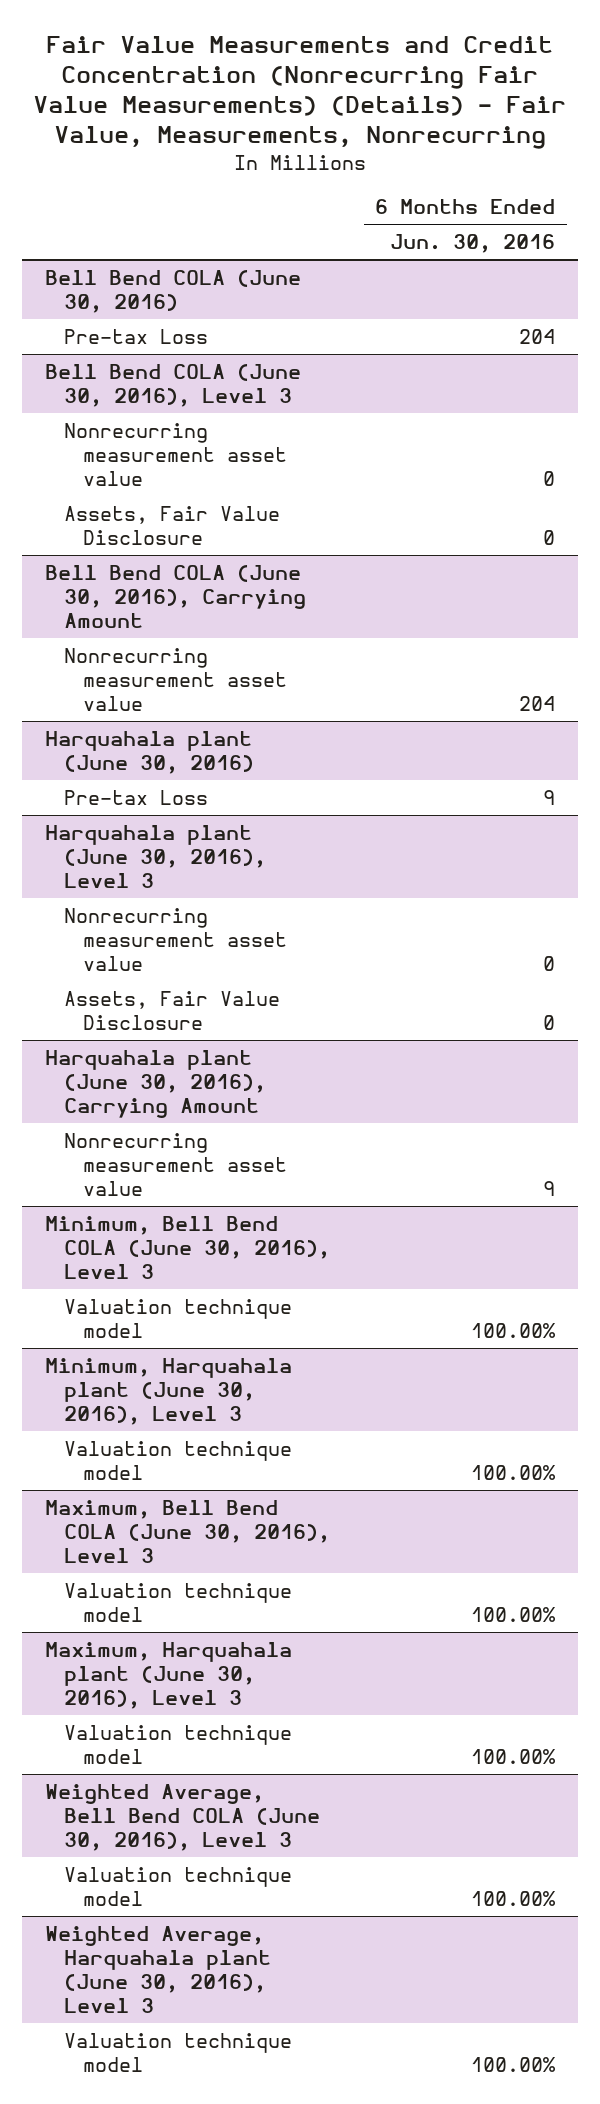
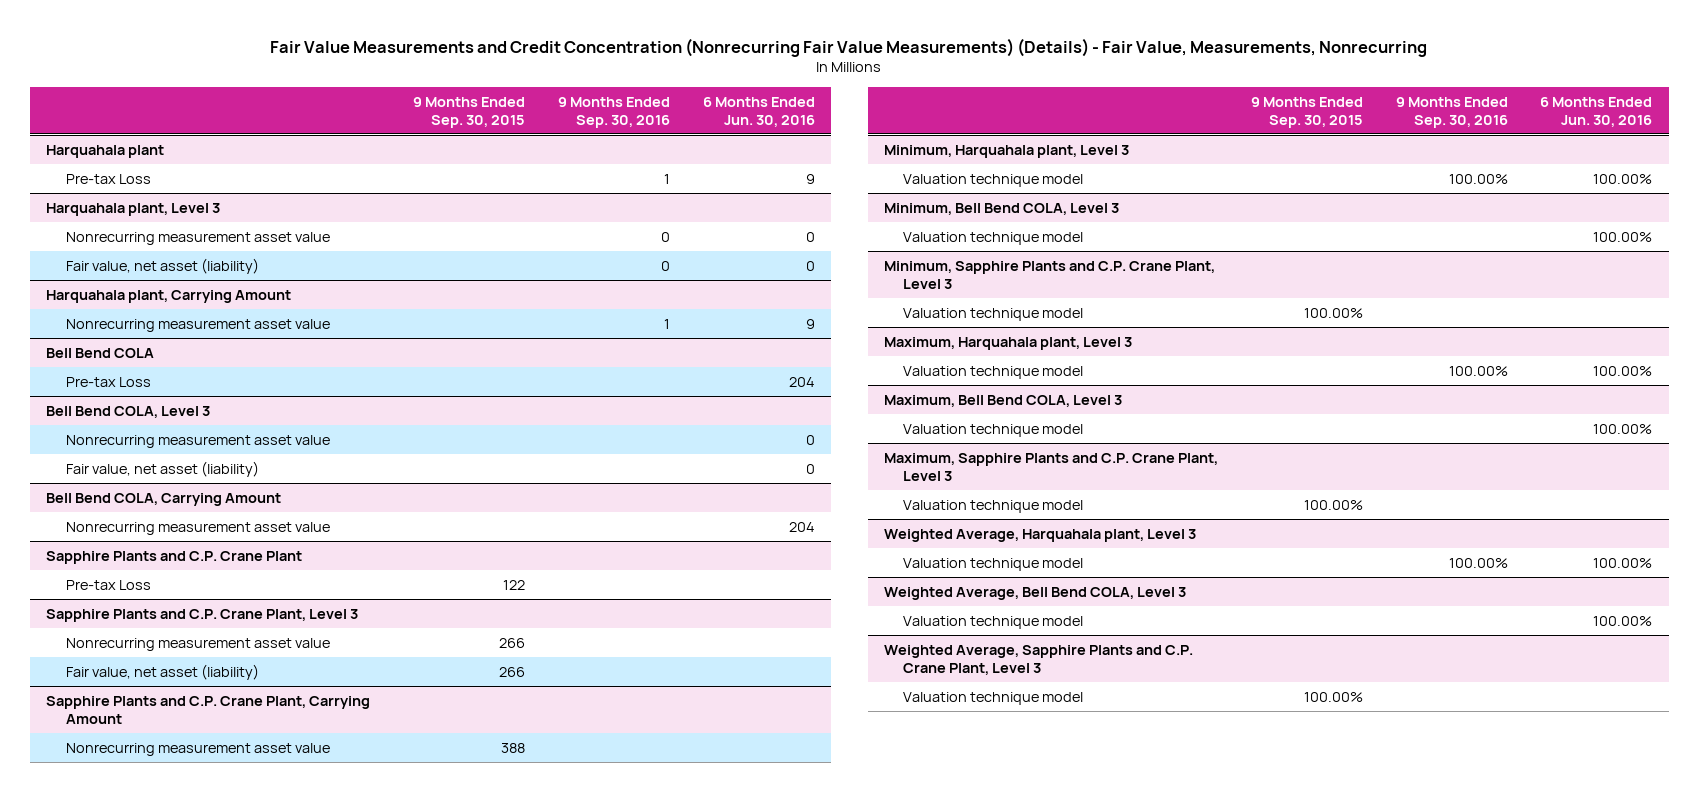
- | 6 Months Ended Jun. 30, 2016
+ | 9 Months Ended Sep. 30, 2015 | 9 Months Ended Sep. 30, 2016 | 6 Months Ended Jun. 30, 2016
- Bell Bend COLA (June 30, 2016)
- Pre-tax Loss | 204
- Bell Bend COLA (June 30, 2016), Level 3
- Nonrecurring measurement asset value | 0
- Assets, Fair Value Disclosure | 0
- Bell Bend COLA (June 30, 2016), Carrying Amount
- Nonrecurring measurement asset value | 204
- Harquahala plant (June 30, 2016)
+ Harquahala plant
- Harquahala plant (June 30, 2016), Level 3
+ Harquahala plant, Level 3
- Assets, Fair Value Disclosure | 0
- Harquahala plant (June 30, 2016), Carrying Amount
+ Fair value, net asset (liability) | | 0 | 0
+ Harquahala plant, Carrying Amount
- Minimum, Bell Bend COLA (June 30, 2016), Level 3
+ Bell Bend COLA
+ Pre-tax Loss | | | 204
+ Bell Bend COLA, Level 3
+ Nonrecurring measurement asset value | | | 0
+ Fair value, net asset (liability) | | | 0
+ Bell Bend COLA, Carrying Amount
+ Nonrecurring measurement asset value | | | 204
+ Sapphire Plants and C.P. Crane Plant
+ Pre-tax Loss | 122 | |
+ Sapphire Plants and C.P. Crane Plant, Level 3
+ Nonrecurring measurement asset value | 266 | |
+ Fair value, net asset (liability) | 266 | |
+ Sapphire Plants and C.P. Crane Plant, Carrying Amount
+ Nonrecurring measurement asset value | 388 | |
+ Minimum, Harquahala plant, Level 3
- Minimum, Harquahala plant (June 30, 2016), Level 3
+ Minimum, Bell Bend COLA, Level 3
- Maximum, Bell Bend COLA (June 30, 2016), Level 3
+ Minimum, Sapphire Plants and C.P. Crane Plant, Level 3
+ Valuation technique model | 100.00% | |
+ Maximum, Harquahala plant, Level 3
- Maximum, Harquahala plant (June 30, 2016), Level 3
+ Maximum, Bell Bend COLA, Level 3
- Weighted Average, Bell Bend COLA (June 30, 2016), Level 3
+ Maximum, Sapphire Plants and C.P. Crane Plant, Level 3
+ Valuation technique model | 100.00% | |
+ Weighted Average, Harquahala plant, Level 3
- Weighted Average, Harquahala plant (June 30, 2016), Level 3
+ Weighted Average, Bell Bend COLA, Level 3
+ Weighted Average, Sapphire Plants and C.P. Crane Plant, Level 3
+ Valuation technique model | 100.00% | |

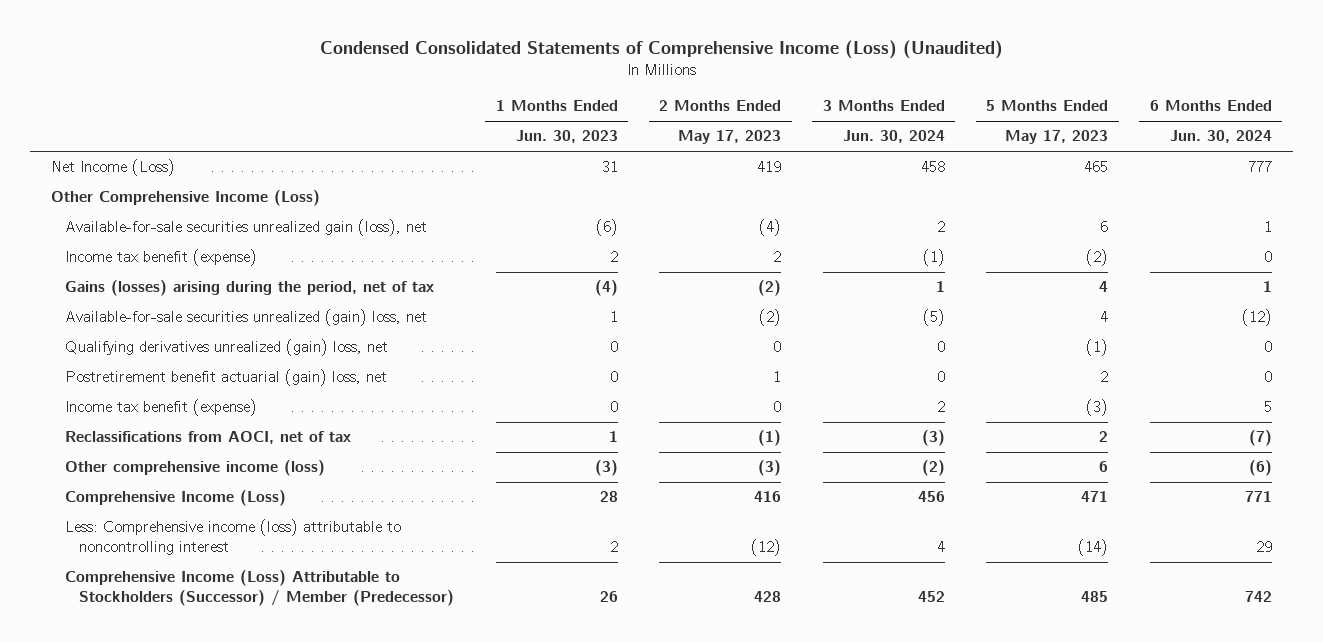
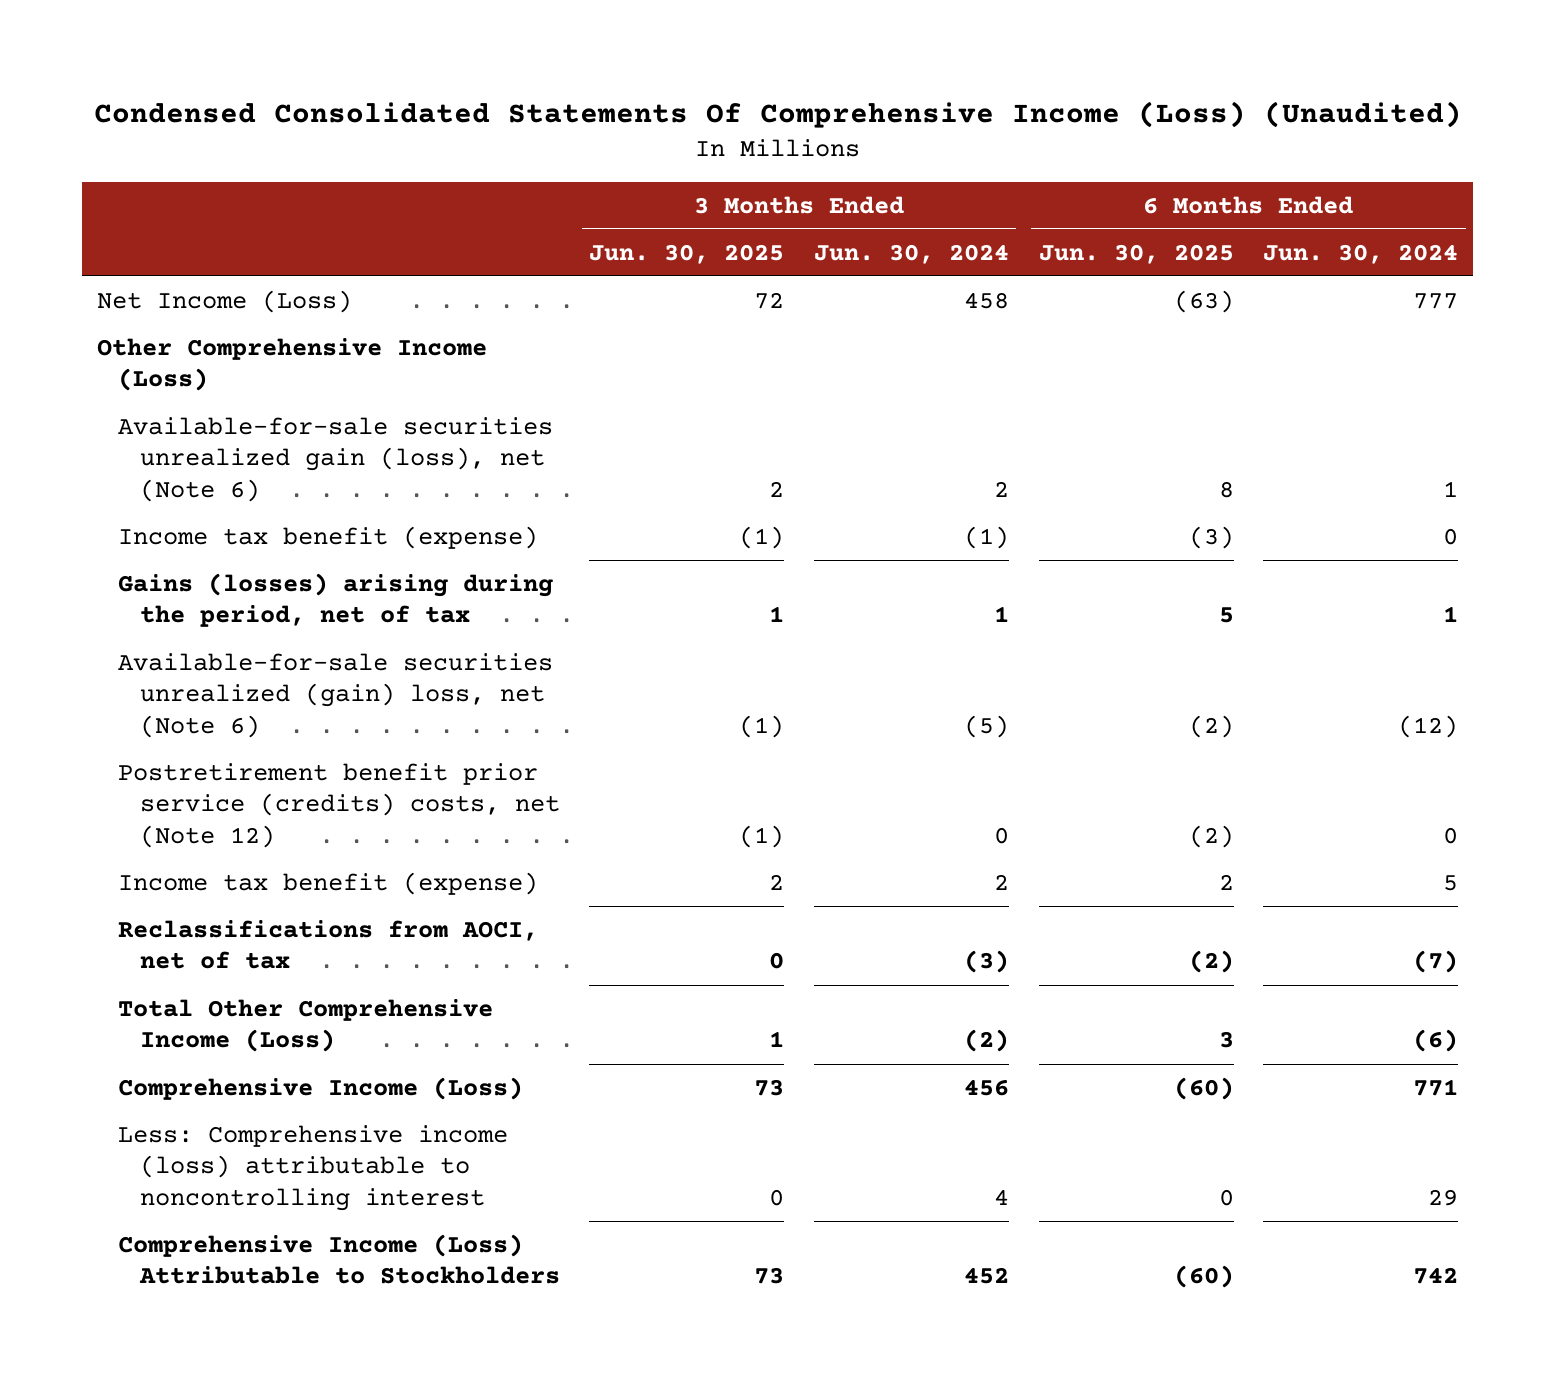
- Condensed Consolidated Statements of Comprehensive Income (Loss) (Unaudited)
+ Condensed Consolidated Statements Of Comprehensive Income (Loss) (Unaudited)
- | 1 Months Ended Jun. 30, 2023 | 2 Months Ended May 17, 2023 | 3 Months Ended Jun. 30, 2024 | 5 Months Ended May 17, 2023 | 6 Months Ended Jun. 30, 2024
+ | 3 Months Ended Jun. 30, 2025 | 3 Months Ended Jun. 30, 2024 | 6 Months Ended Jun. 30, 2025 | 6 Months Ended Jun. 30, 2024
- Available-for-sale securities unrealized gain (loss), net | (6) | (4) | 2 | 6 | 1
+ Available-for-sale securities unrealized gain (loss), net (Note 6) | 2 | 2 | 8 | 1
- Available-for-sale securities unrealized (gain) loss, net | 1 | (2) | (5) | 4 | (12)
- Qualifying derivatives unrealized (gain) loss, net | 0 | 0 | 0 | (1) | 0
- Postretirement benefit actuarial (gain) loss, net | 0 | 1 | 0 | 2 | 0
+ Available-for-sale securities unrealized (gain) loss, net (Note 6) | (1) | (5) | (2) | (12)
+ Postretirement benefit prior service (credits) costs, net (Note 12) | (1) | 0 | (2) | 0
- Other comprehensive income (loss) | (3) | (3) | (2) | 6 | (6)
+ Total Other Comprehensive Income (Loss) | 1 | (2) | 3 | (6)
- Comprehensive Income (Loss) Attributable to Stockholders (Successor) / Member (Predecessor) | 26 | 428 | 452 | 485 | 742
+ Comprehensive Income (Loss) Attributable to Stockholders | 73 | 452 | (60) | 742

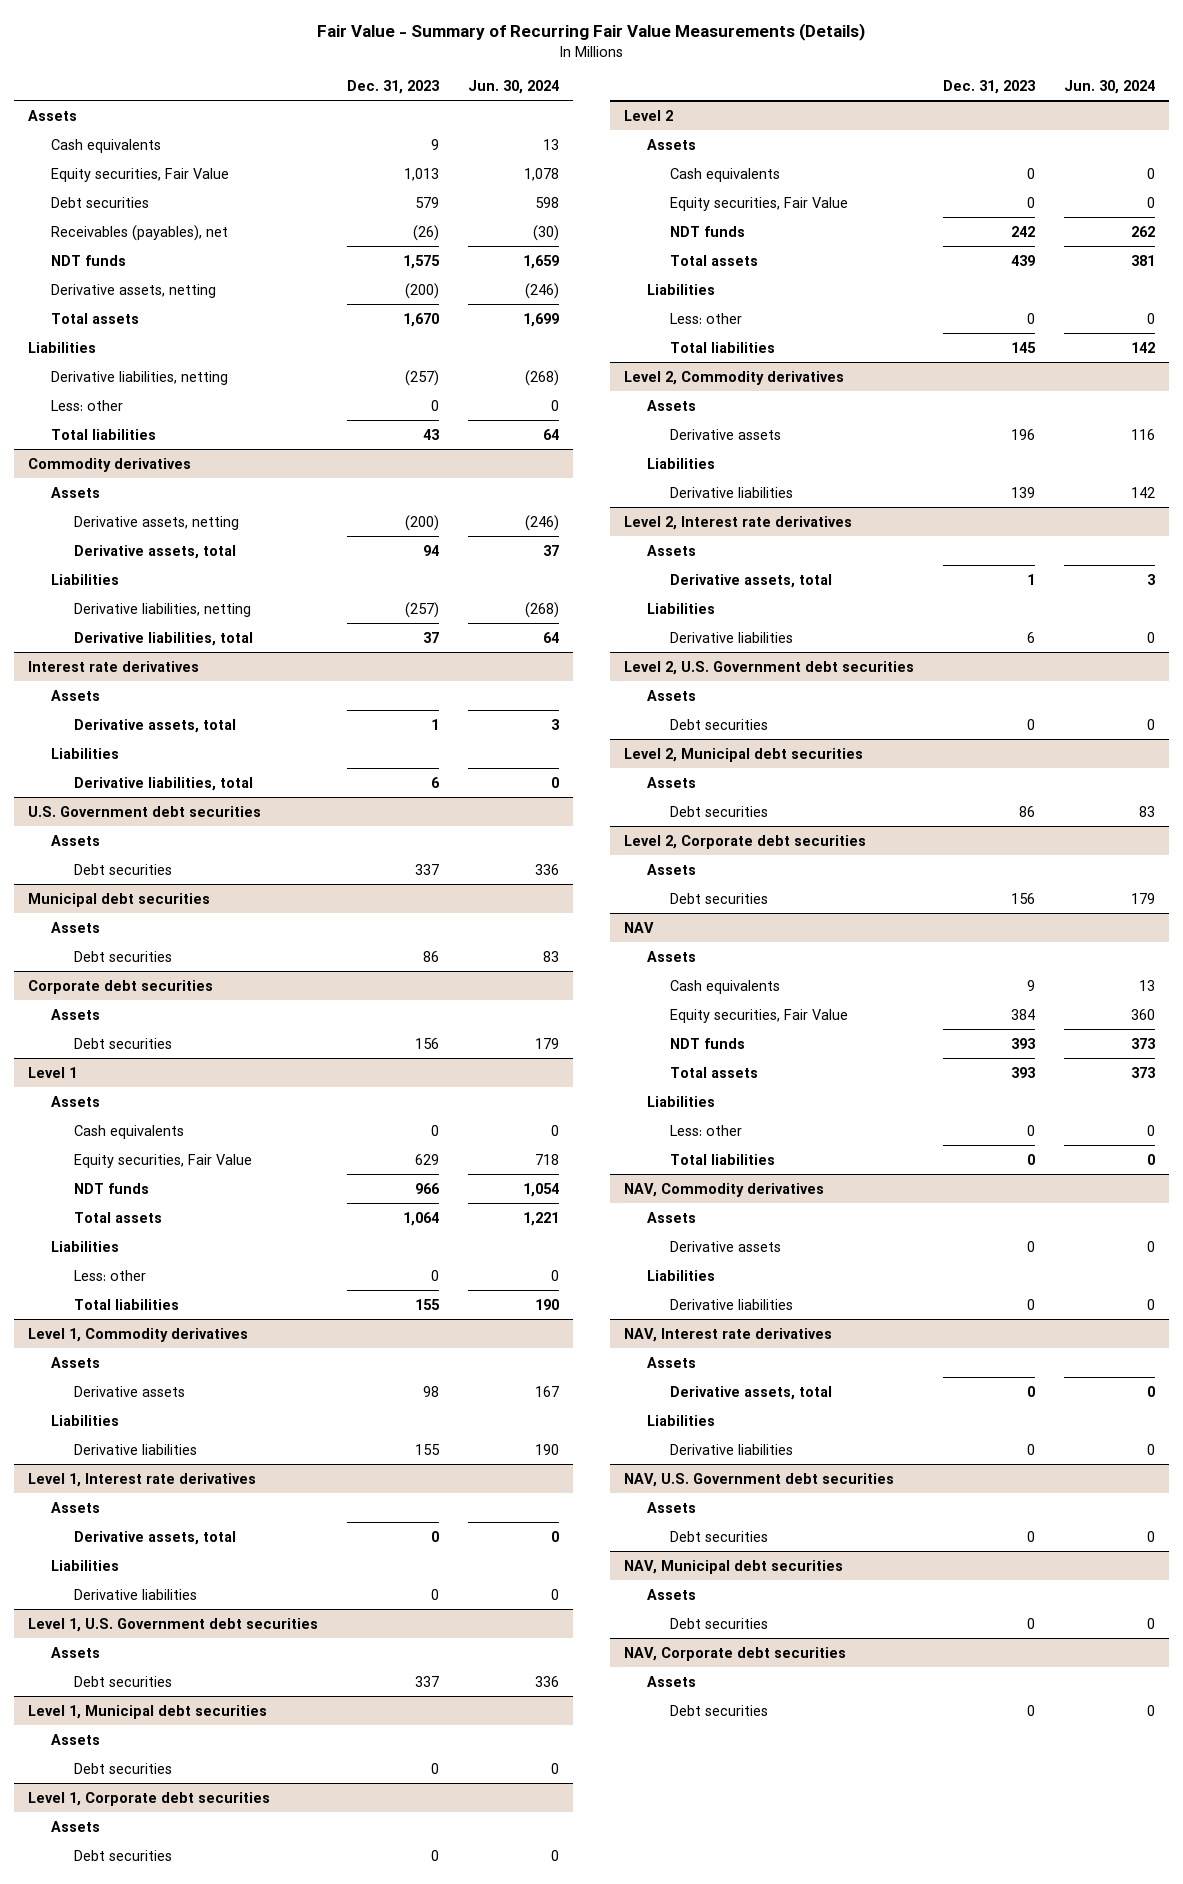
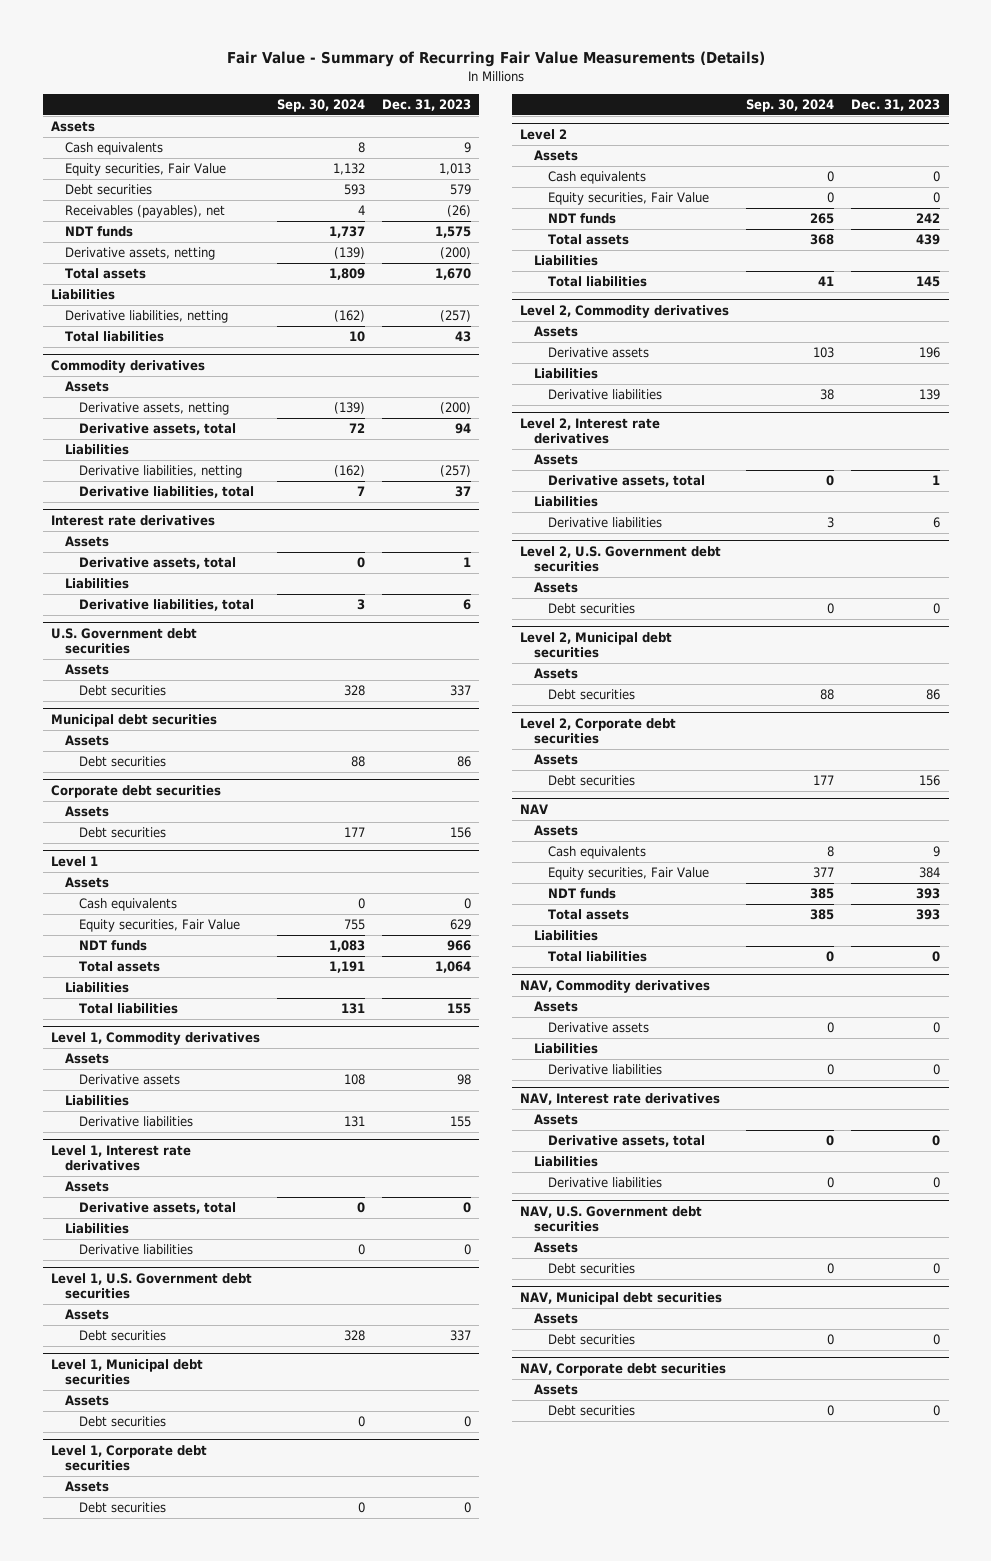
- | Dec. 31, 2023 | Jun. 30, 2024
+ | Sep. 30, 2024 | Dec. 31, 2023
- Less: other | 0 | 0
@ Level 1
- Less: other | 0 | 0
@ Level 2
- Less: other | 0 | 0
@ NAV
- Less: other | 0 | 0

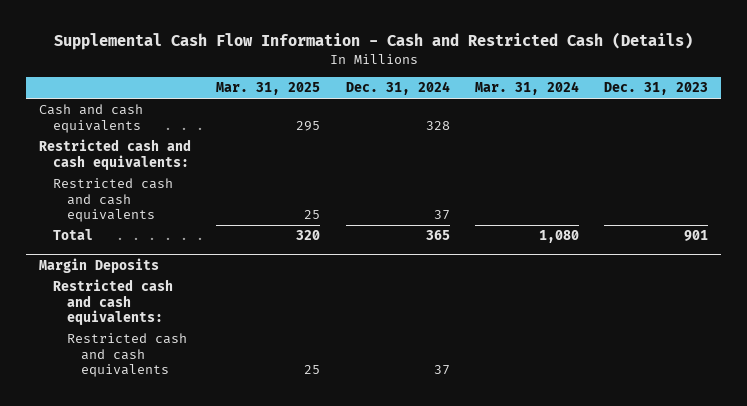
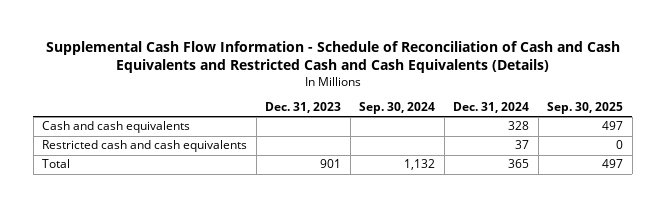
- Supplemental Cash Flow Information - Cash and Restricted Cash (Details)
+ Supplemental Cash Flow Information - Schedule of Reconciliation of Cash and Cash Equivalents and Restricted Cash and Cash Equivalents (Details)
- | Mar. 31, 2025 | Dec. 31, 2024 | Mar. 31, 2024 | Dec. 31, 2023
+ | Dec. 31, 2023 | Sep. 30, 2024 | Dec. 31, 2024 | Sep. 30, 2025
- Restricted cash and cash equivalents:
- Margin Deposits
- Restricted cash and cash equivalents:
- Restricted cash and cash equivalents | 25 | 37 | |

